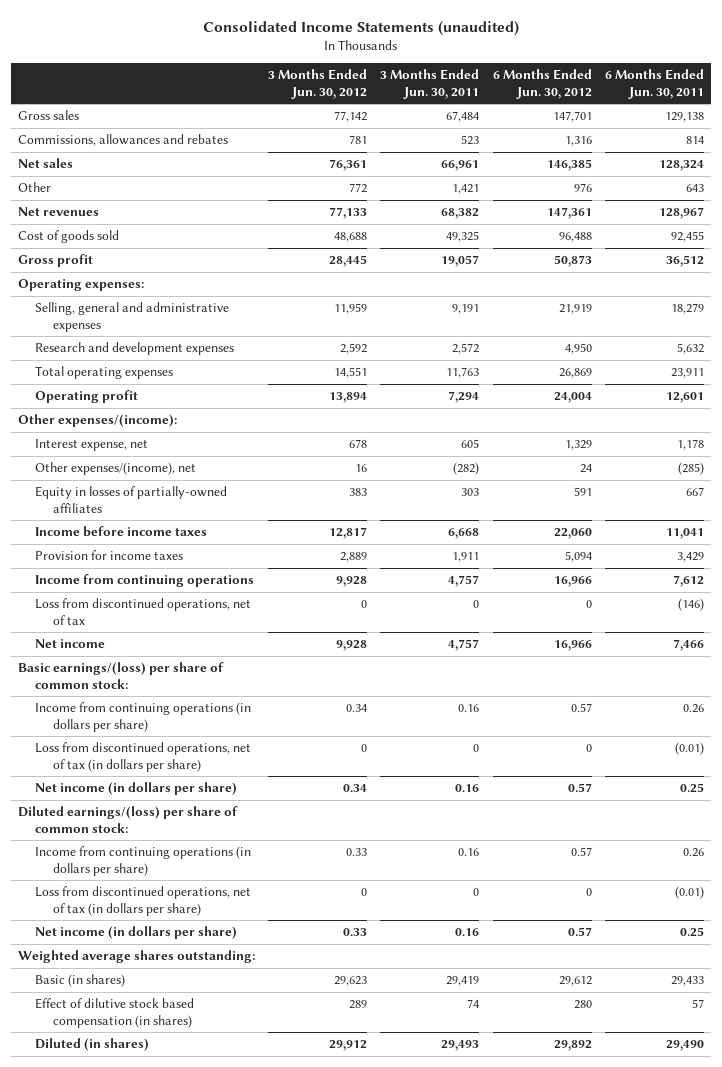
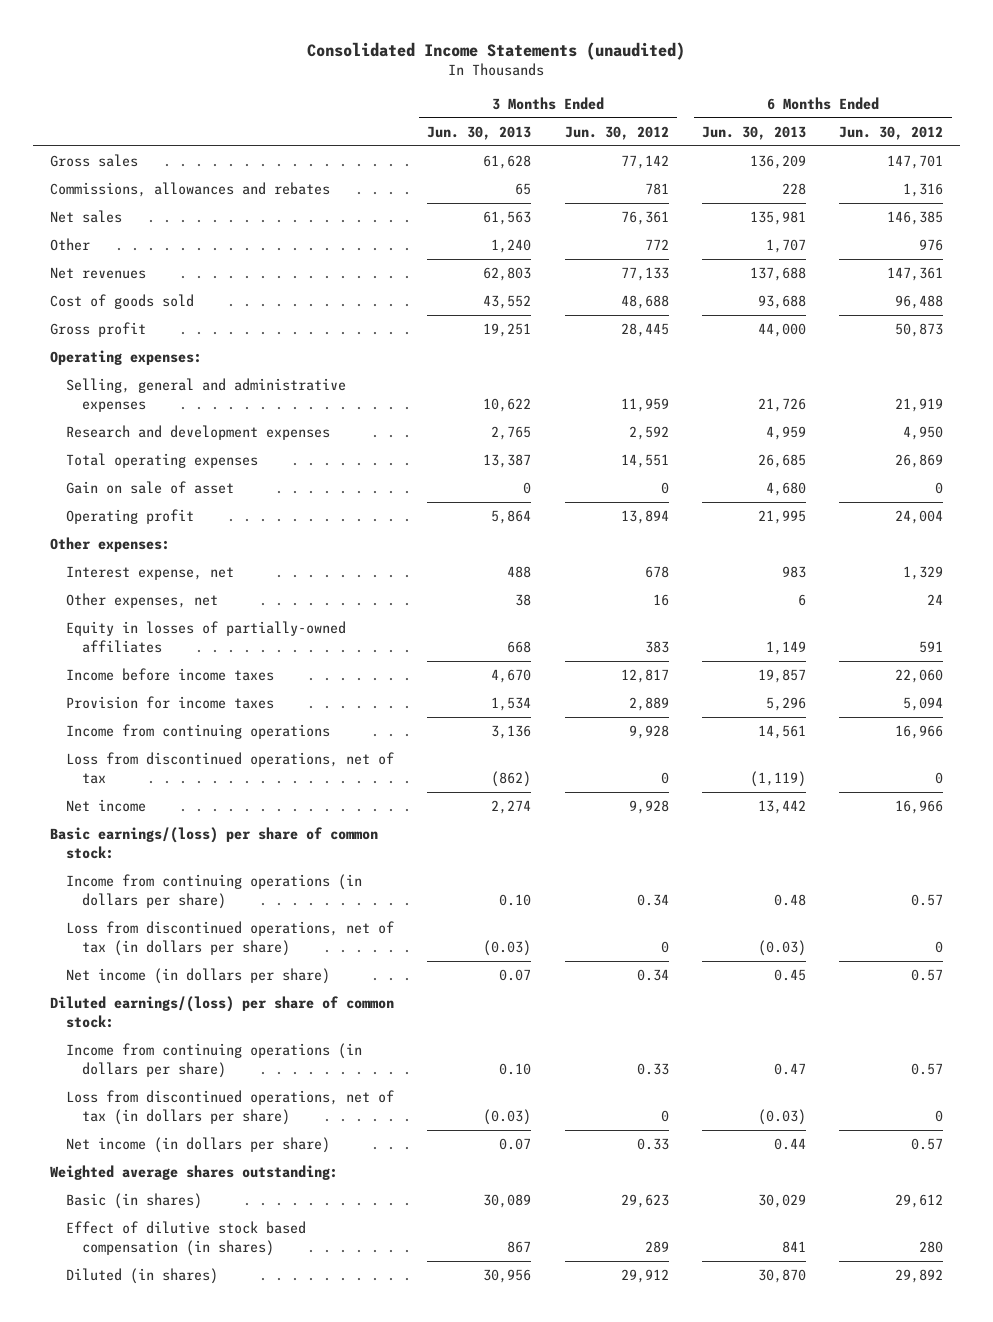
- | 3 Months Ended Jun. 30, 2012 | 3 Months Ended Jun. 30, 2011 | 6 Months Ended Jun. 30, 2012 | 6 Months Ended Jun. 30, 2011
+ | 3 Months Ended Jun. 30, 2013 | 3 Months Ended Jun. 30, 2012 | 6 Months Ended Jun. 30, 2013 | 6 Months Ended Jun. 30, 2012
+ Gain on sale of asset | 0 | 0 | 4,680 | 0
- Other expenses/(income):
+ Other expenses:
- Other expenses/(income), net | 16 | (282) | 24 | (285)
+ Other expenses, net | 38 | 16 | 6 | 24

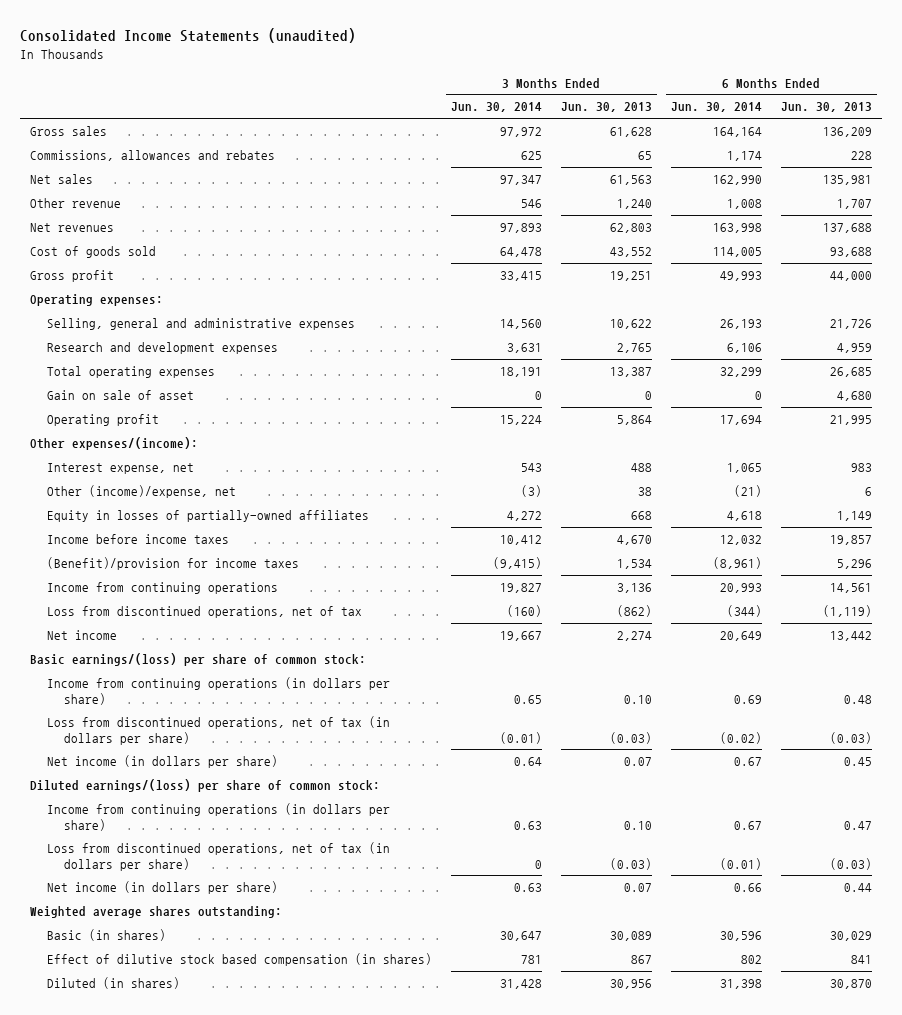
- | 3 Months Ended Jun. 30, 2013 | 3 Months Ended Jun. 30, 2012 | 6 Months Ended Jun. 30, 2013 | 6 Months Ended Jun. 30, 2012
+ | 3 Months Ended Jun. 30, 2014 | 3 Months Ended Jun. 30, 2013 | 6 Months Ended Jun. 30, 2014 | 6 Months Ended Jun. 30, 2013
- Other | 1,240 | 772 | 1,707 | 976
+ Other revenue | 546 | 1,240 | 1,008 | 1,707
- Other expenses:
+ Other expenses/(income):
- Other expenses, net | 38 | 16 | 6 | 24
+ Other (income)/expense, net | (3) | 38 | (21) | 6
- Provision for income taxes | 1,534 | 2,889 | 5,296 | 5,094
+ (Benefit)/provision for income taxes | (9,415) | 1,534 | (8,961) | 5,296

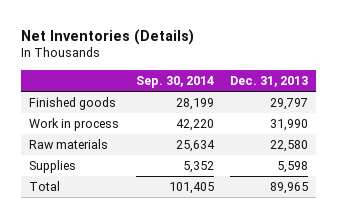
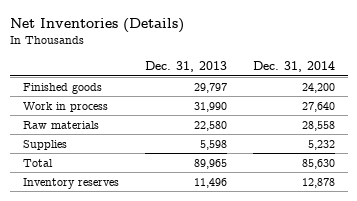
- | Sep. 30, 2014 | Dec. 31, 2013
+ | Dec. 31, 2013 | Dec. 31, 2014
+ Inventory reserves | 11,496 | 12,878

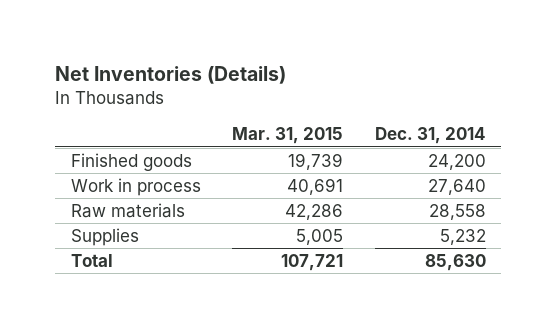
- | Dec. 31, 2013 | Dec. 31, 2014
+ | Mar. 31, 2015 | Dec. 31, 2014
- Inventory reserves | 11,496 | 12,878

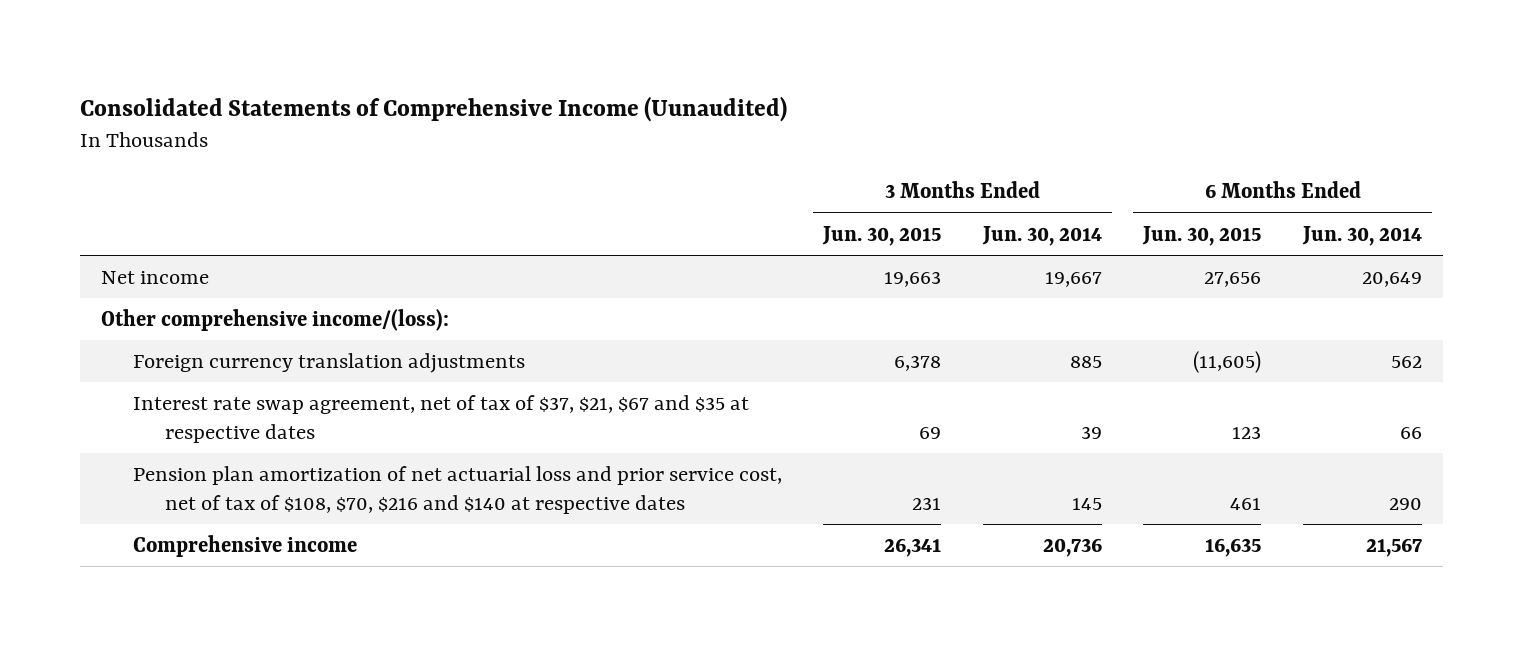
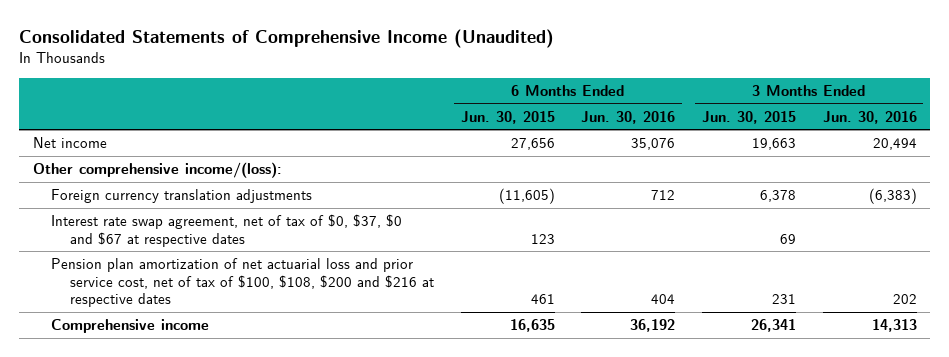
- Consolidated Statements of Comprehensive Income (Uunaudited)
+ Consolidated Statements of Comprehensive Income (Unaudited)
- | 3 Months Ended Jun. 30, 2015 | 3 Months Ended Jun. 30, 2014 | 6 Months Ended Jun. 30, 2015 | 6 Months Ended Jun. 30, 2014
+ | 6 Months Ended Jun. 30, 2015 | 6 Months Ended Jun. 30, 2016 | 3 Months Ended Jun. 30, 2015 | 3 Months Ended Jun. 30, 2016
- Interest rate swap agreement, net of tax of $37, $21, $67 and $35 at respective dates | 69 | 39 | 123 | 66
- Pension plan amortization of net actuarial loss and prior service cost, net of tax of $108, $70, $216 and $140 at respective dates | 231 | 145 | 461 | 290
+ Interest rate swap agreement, net of tax of $0, $37, $0 and $67 at respective dates | 123 | | 69 |
+ Pension plan amortization of net actuarial loss and prior service cost, net of tax of $100, $108, $200 and $216 at respective dates | 461 | 404 | 231 | 202

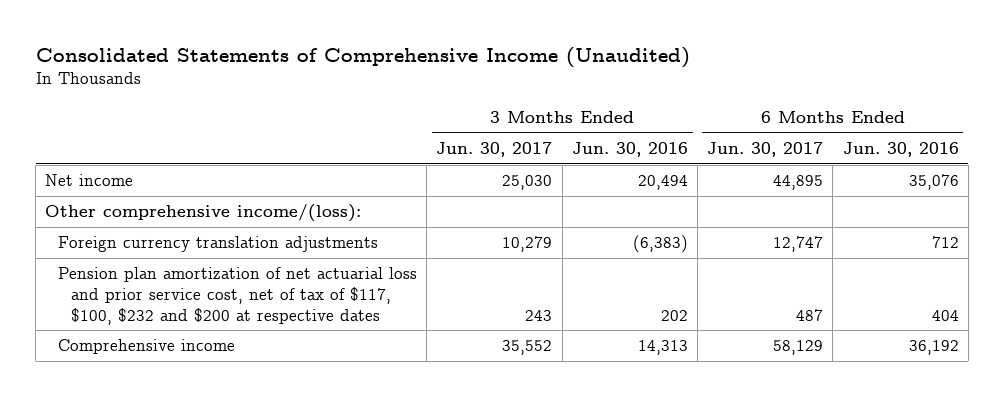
- | 6 Months Ended Jun. 30, 2015 | 6 Months Ended Jun. 30, 2016 | 3 Months Ended Jun. 30, 2015 | 3 Months Ended Jun. 30, 2016
+ | 3 Months Ended Jun. 30, 2017 | 3 Months Ended Jun. 30, 2016 | 6 Months Ended Jun. 30, 2017 | 6 Months Ended Jun. 30, 2016
- Interest rate swap agreement, net of tax of $0, $37, $0 and $67 at respective dates | 123 | | 69 |
- Pension plan amortization of net actuarial loss and prior service cost, net of tax of $100, $108, $200 and $216 at respective dates | 461 | 404 | 231 | 202
+ Pension plan amortization of net actuarial loss and prior service cost, net of tax of $117, $100, $232 and $200 at respective dates | 243 | 202 | 487 | 404

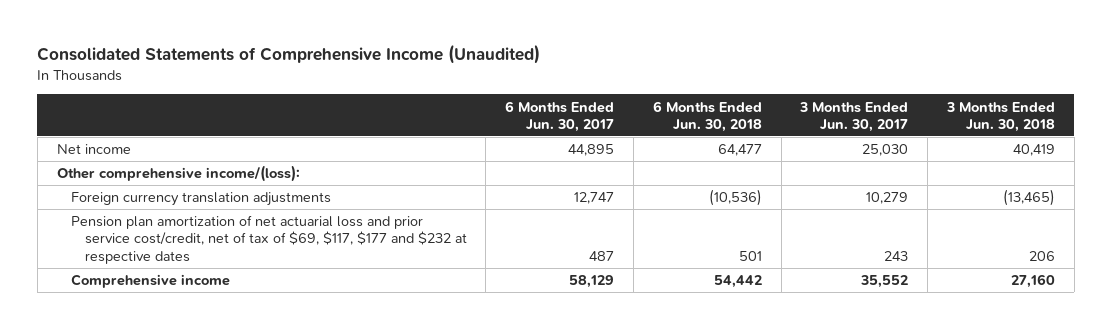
- | 3 Months Ended Jun. 30, 2017 | 3 Months Ended Jun. 30, 2016 | 6 Months Ended Jun. 30, 2017 | 6 Months Ended Jun. 30, 2016
+ | 6 Months Ended Jun. 30, 2017 | 6 Months Ended Jun. 30, 2018 | 3 Months Ended Jun. 30, 2017 | 3 Months Ended Jun. 30, 2018
- Pension plan amortization of net actuarial loss and prior service cost, net of tax of $117, $100, $232 and $200 at respective dates | 243 | 202 | 487 | 404
+ Pension plan amortization of net actuarial loss and prior service cost/credit, net of tax of $69, $117, $177 and $232 at respective dates | 487 | 501 | 243 | 206

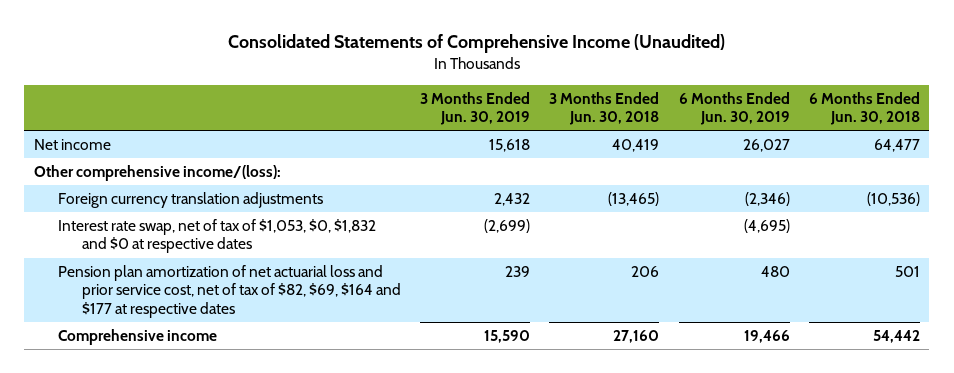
- | 6 Months Ended Jun. 30, 2017 | 6 Months Ended Jun. 30, 2018 | 3 Months Ended Jun. 30, 2017 | 3 Months Ended Jun. 30, 2018
+ | 3 Months Ended Jun. 30, 2019 | 3 Months Ended Jun. 30, 2018 | 6 Months Ended Jun. 30, 2019 | 6 Months Ended Jun. 30, 2018
- Pension plan amortization of net actuarial loss and prior service cost/credit, net of tax of $69, $117, $177 and $232 at respective dates | 487 | 501 | 243 | 206
+ Interest rate swap, net of tax of $1,053, $0, $1,832 and $0 at respective dates | (2,699) | | (4,695) |
+ Pension plan amortization of net actuarial loss and prior service cost, net of tax of $82, $69, $164 and $177 at respective dates | 239 | 206 | 480 | 501

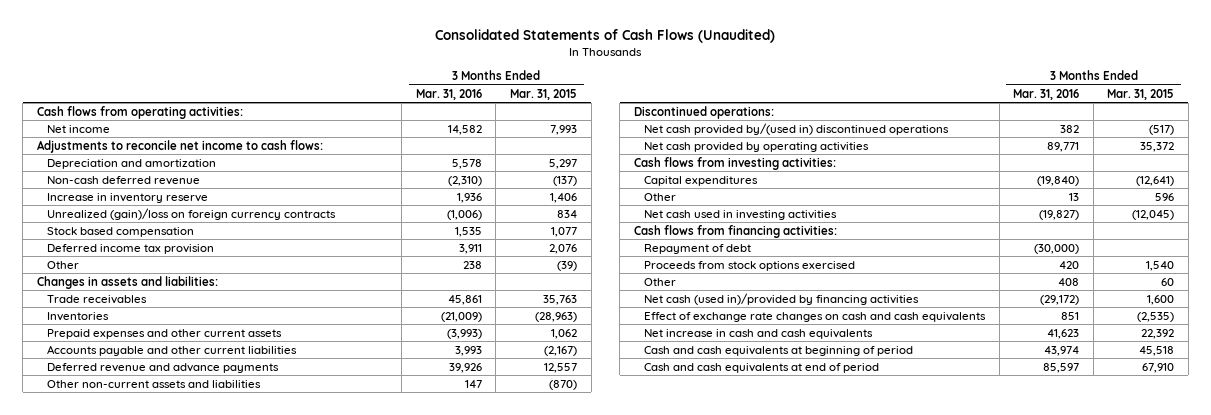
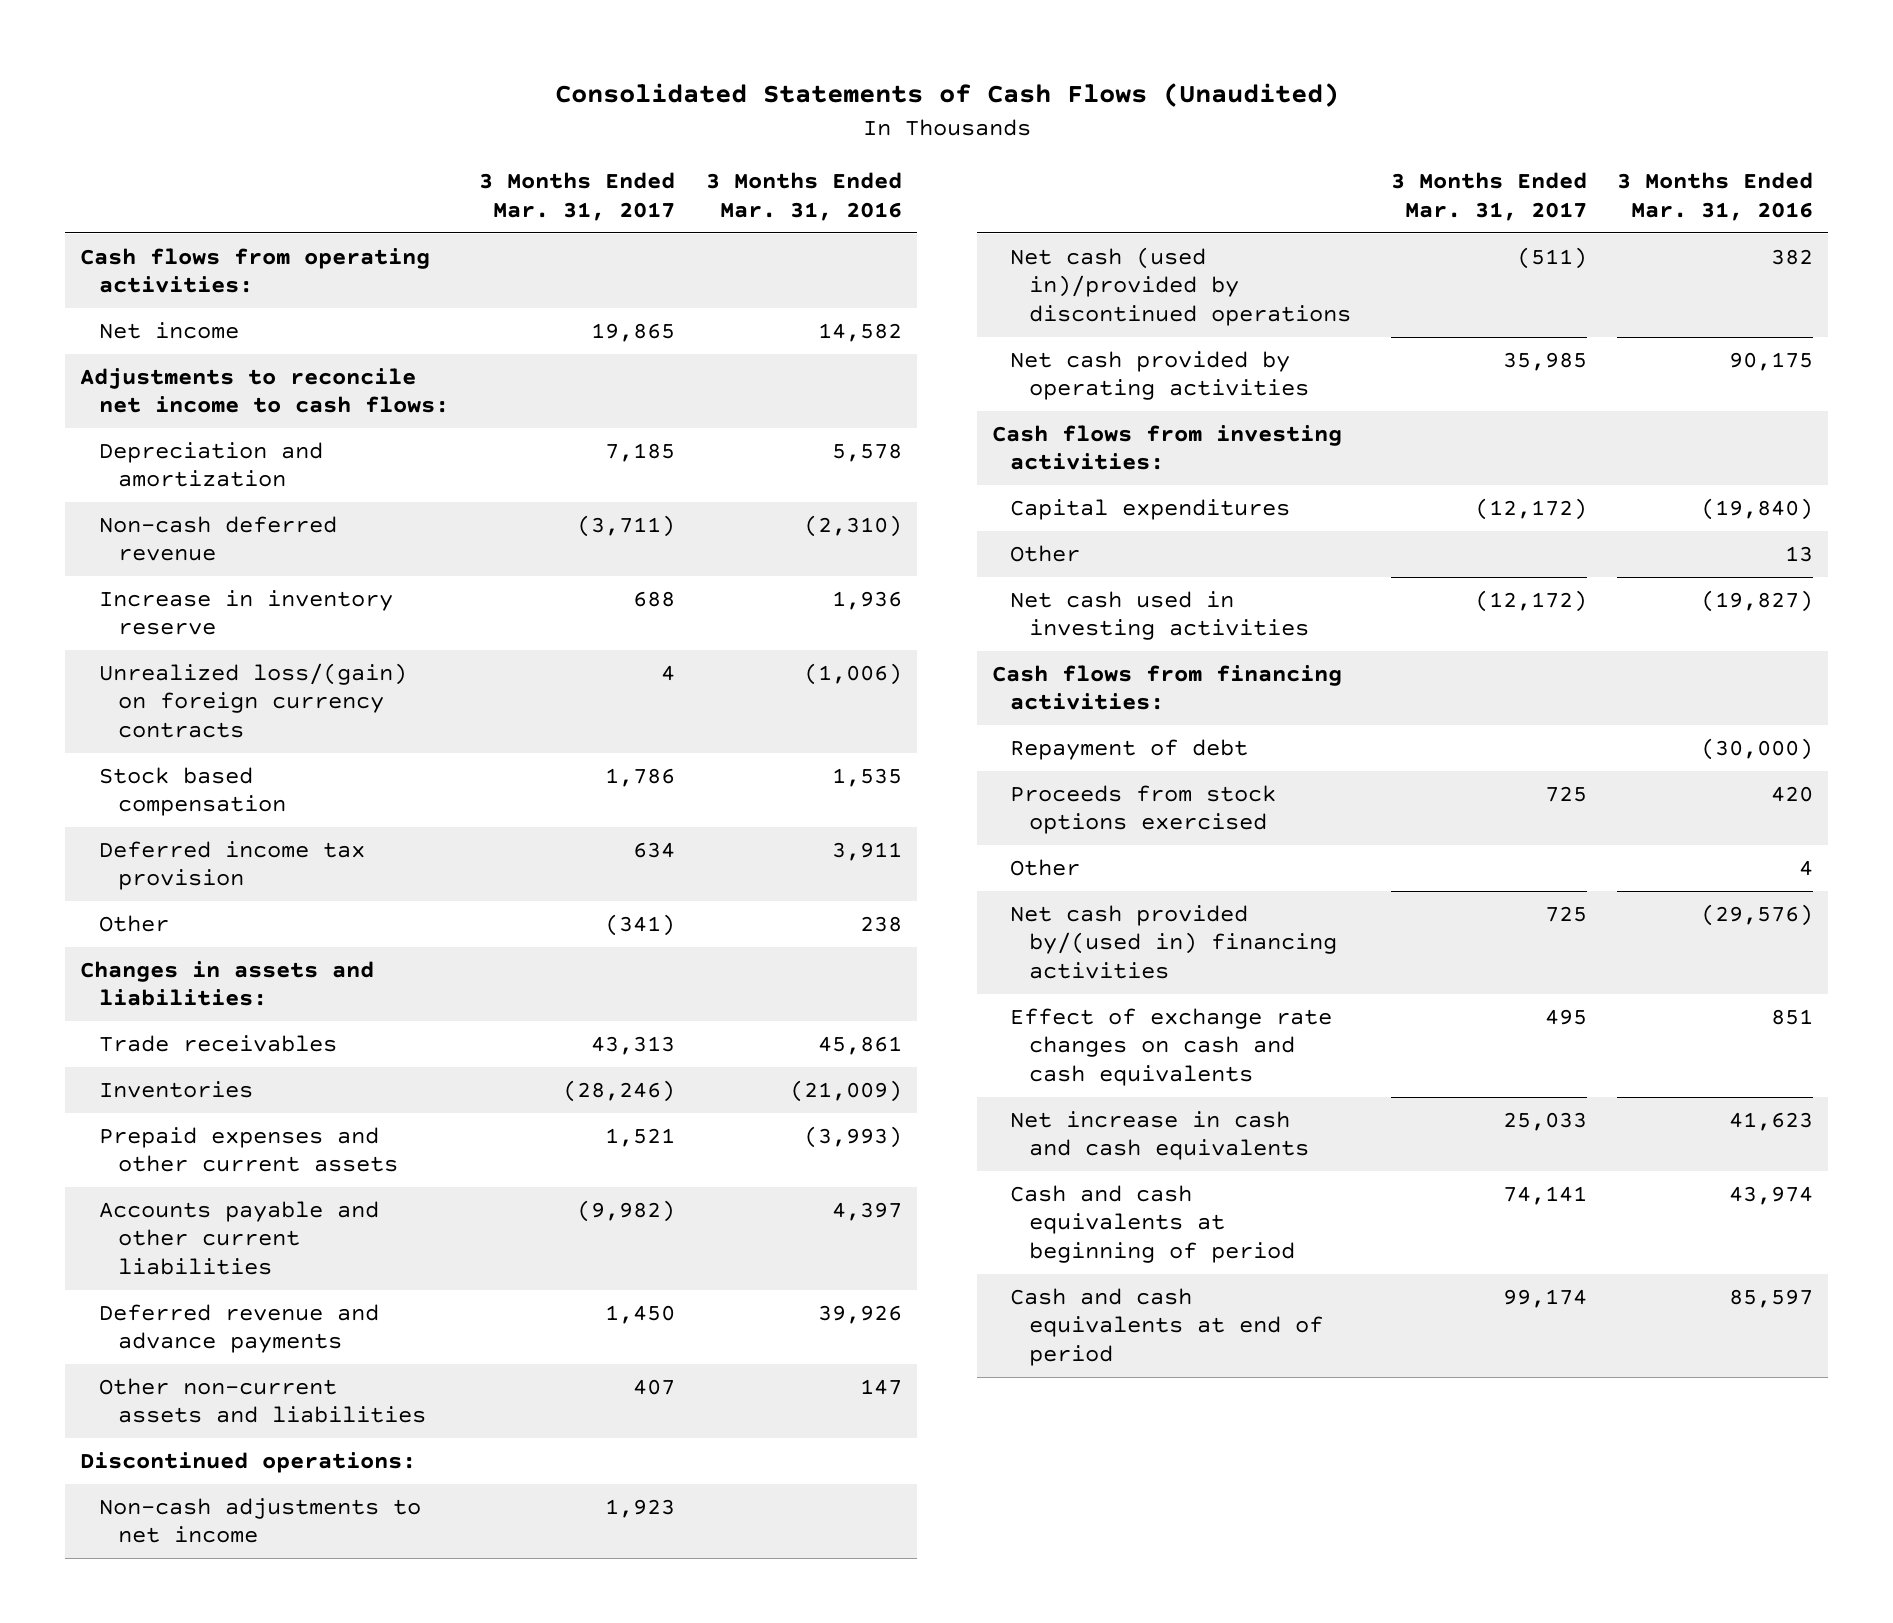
- | 3 Months Ended Mar. 31, 2016 | 3 Months Ended Mar. 31, 2015
+ | 3 Months Ended Mar. 31, 2017 | 3 Months Ended Mar. 31, 2016
- Unrealized (gain)/loss on foreign currency contracts | (1,006) | 834
+ Unrealized loss/(gain) on foreign currency contracts | 4 | (1,006)
- Accounts payable and other current liabilities | 3,993 | (2,167)
+ Accounts payable and other current liabilities | (9,982) | 4,397
- Net cash provided by/(used in) discontinued operations | 382 | (517)
- Net cash provided by operating activities | 89,771 | 35,372
+ Non-cash adjustments to net income | 1,923 |
+ Net cash (used in)/provided by discontinued operations | (511) | 382
+ Net cash provided by operating activities | 35,985 | 90,175
- Other | 408 | 60
- Net cash (used in)/provided by financing activities | (29,172) | 1,600
+ Other | | 4
+ Net cash provided by/(used in) financing activities | 725 | (29,576)

